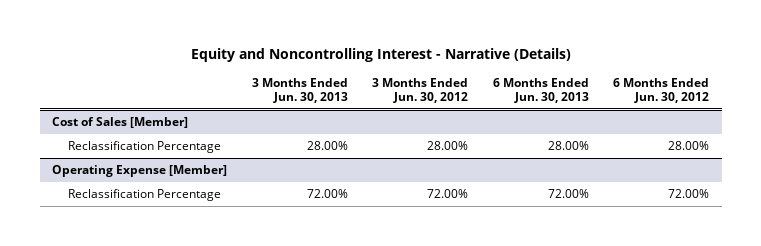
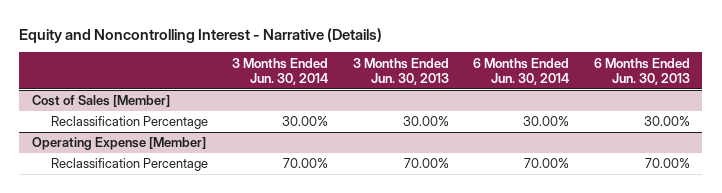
- | 3 Months Ended Jun. 30, 2013 | 3 Months Ended Jun. 30, 2012 | 6 Months Ended Jun. 30, 2013 | 6 Months Ended Jun. 30, 2012
+ | 3 Months Ended Jun. 30, 2014 | 3 Months Ended Jun. 30, 2013 | 6 Months Ended Jun. 30, 2014 | 6 Months Ended Jun. 30, 2013
@ Cost of Sales [Member]
- Reclassification Percentage | 28.00% | 28.00% | 28.00% | 28.00%
+ Reclassification Percentage | 30.00% | 30.00% | 30.00% | 30.00%
@ Operating Expense [Member]
- Reclassification Percentage | 72.00% | 72.00% | 72.00% | 72.00%
+ Reclassification Percentage | 70.00% | 70.00% | 70.00% | 70.00%

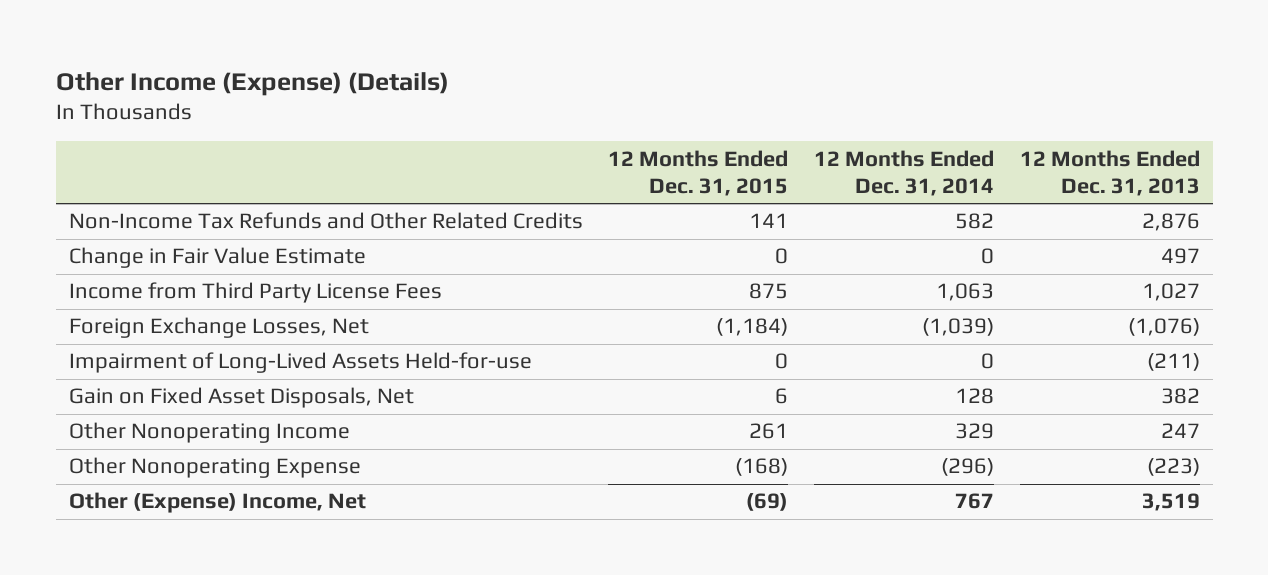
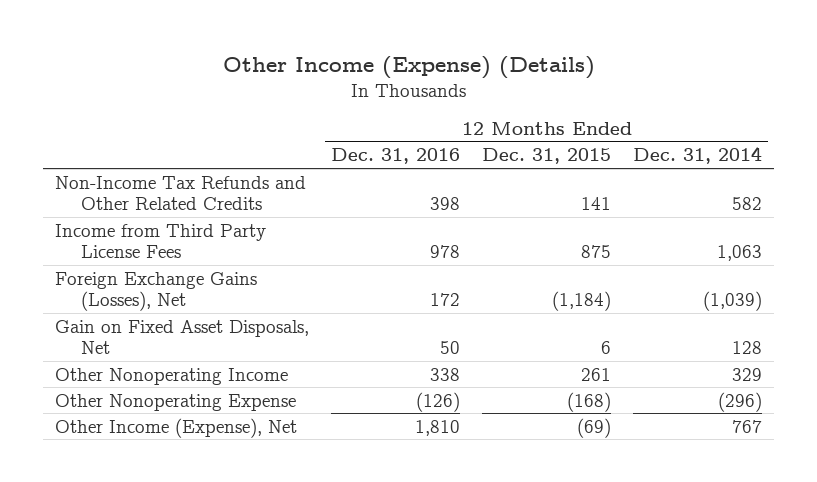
- | 12 Months Ended Dec. 31, 2015 | 12 Months Ended Dec. 31, 2014 | 12 Months Ended Dec. 31, 2013
+ | 12 Months Ended Dec. 31, 2016 | 12 Months Ended Dec. 31, 2015 | 12 Months Ended Dec. 31, 2014
- Change in Fair Value Estimate | 0 | 0 | 497
- Foreign Exchange Losses, Net | (1,184) | (1,039) | (1,076)
- Impairment of Long-Lived Assets Held-for-use | 0 | 0 | (211)
+ Foreign Exchange Gains (Losses), Net | 172 | (1,184) | (1,039)
- Other (Expense) Income, Net | (69) | 767 | 3,519
+ Other Income (Expense), Net | 1,810 | (69) | 767

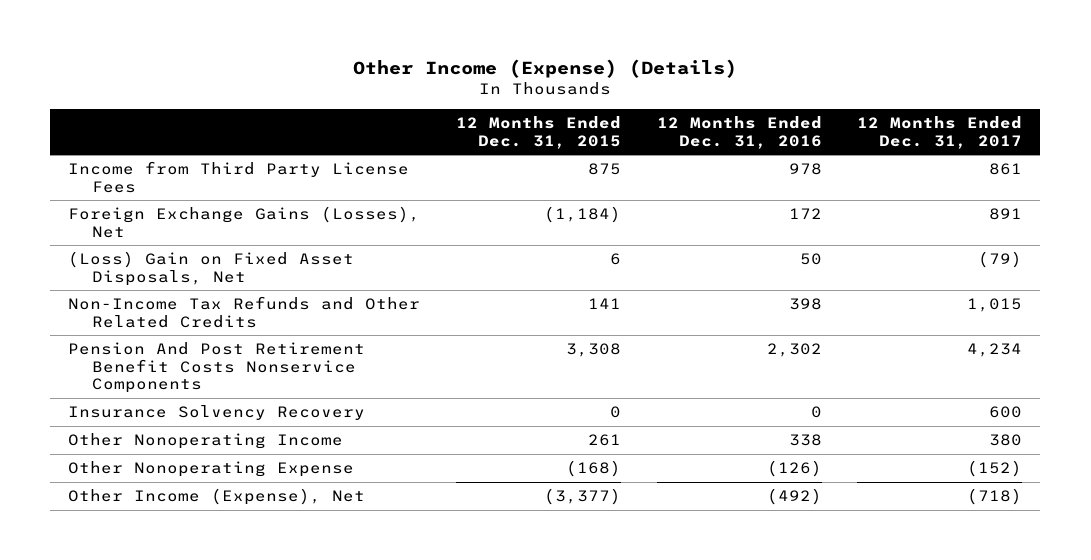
- | 12 Months Ended Dec. 31, 2016 | 12 Months Ended Dec. 31, 2015 | 12 Months Ended Dec. 31, 2014
+ | 12 Months Ended Dec. 31, 2015 | 12 Months Ended Dec. 31, 2016 | 12 Months Ended Dec. 31, 2017
- Gain on Fixed Asset Disposals, Net | 50 | 6 | 128
+ (Loss) Gain on Fixed Asset Disposals, Net | 6 | 50 | (79)
moved down: Non-Income Tax Refunds and Other Related Credits | 141 | 398 | 1,015
+ Pension And Post Retirement Benefit Costs Nonservice Components | 3,308 | 2,302 | 4,234
+ Insurance Solvency Recovery | 0 | 0 | 600
- Other Income (Expense), Net | 1,810 | (69) | 767
+ Other Income (Expense), Net | (3,377) | (492) | (718)

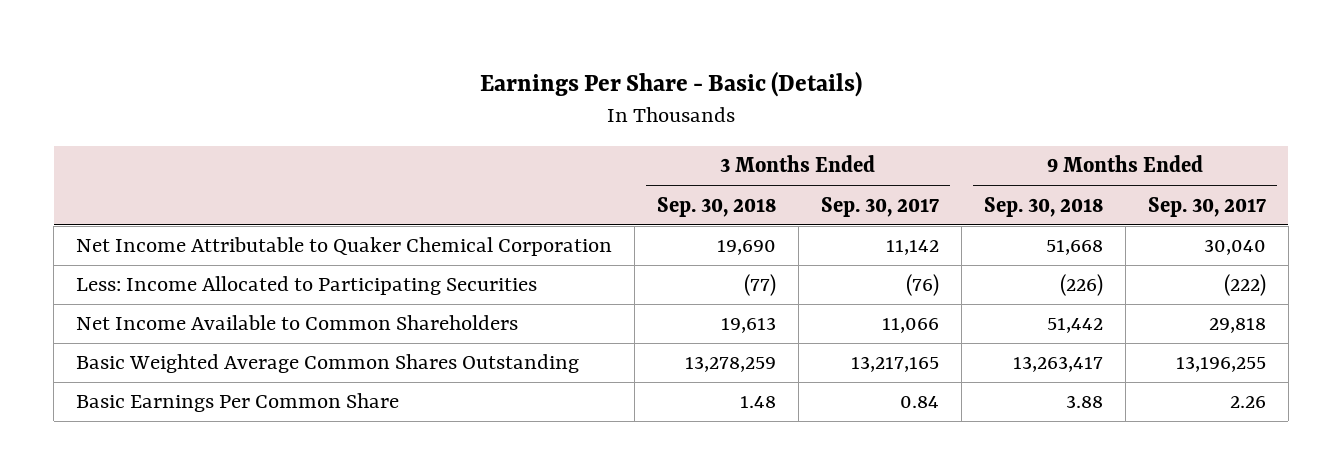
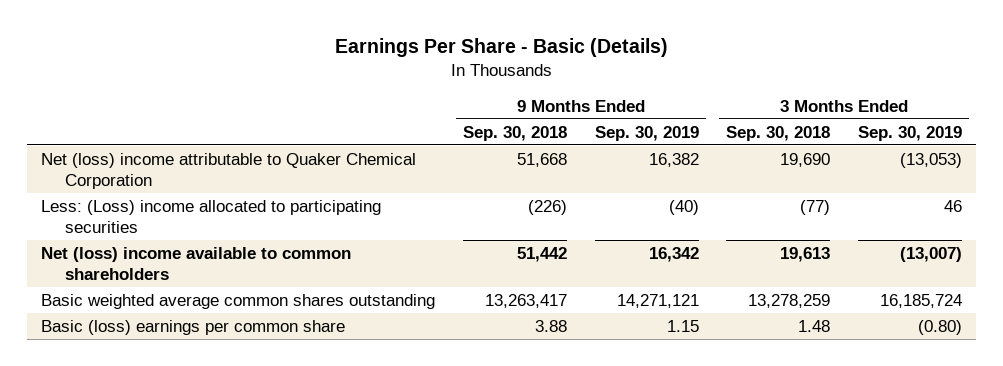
- | 3 Months Ended Sep. 30, 2018 | 3 Months Ended Sep. 30, 2017 | 9 Months Ended Sep. 30, 2018 | 9 Months Ended Sep. 30, 2017
+ | 9 Months Ended Sep. 30, 2018 | 9 Months Ended Sep. 30, 2019 | 3 Months Ended Sep. 30, 2018 | 3 Months Ended Sep. 30, 2019
- Net Income Attributable to Quaker Chemical Corporation | 19,690 | 11,142 | 51,668 | 30,040
- Less: Income Allocated to Participating Securities | (77) | (76) | (226) | (222)
- Net Income Available to Common Shareholders | 19,613 | 11,066 | 51,442 | 29,818
- Basic Weighted Average Common Shares Outstanding | 13,278,259 | 13,217,165 | 13,263,417 | 13,196,255
- Basic Earnings Per Common Share | 1.48 | 0.84 | 3.88 | 2.26
+ Net (loss) income attributable to Quaker Chemical Corporation | 51,668 | 16,382 | 19,690 | (13,053)
+ Less: (Loss) income allocated to participating securities | (226) | (40) | (77) | 46
+ Net (loss) income available to common shareholders | 51,442 | 16,342 | 19,613 | (13,007)
+ Basic weighted average common shares outstanding | 13,263,417 | 14,271,121 | 13,278,259 | 16,185,724
+ Basic (loss) earnings per common share | 3.88 | 1.15 | 1.48 | (0.80)

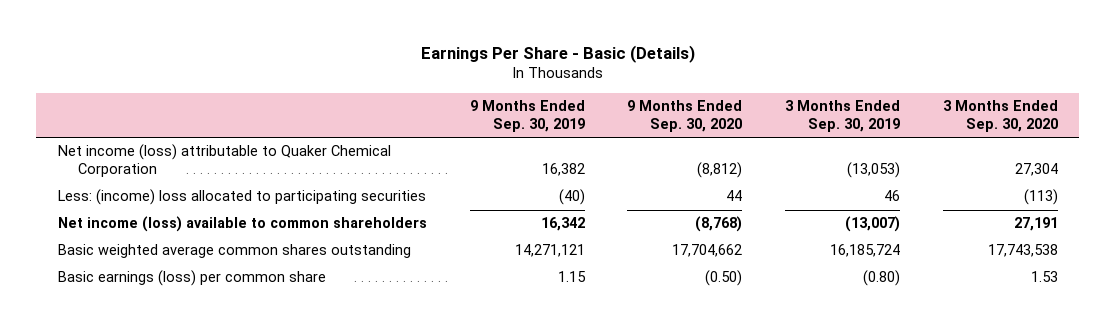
- | 9 Months Ended Sep. 30, 2018 | 9 Months Ended Sep. 30, 2019 | 3 Months Ended Sep. 30, 2018 | 3 Months Ended Sep. 30, 2019
+ | 9 Months Ended Sep. 30, 2019 | 9 Months Ended Sep. 30, 2020 | 3 Months Ended Sep. 30, 2019 | 3 Months Ended Sep. 30, 2020
- Net (loss) income attributable to Quaker Chemical Corporation | 51,668 | 16,382 | 19,690 | (13,053)
- Less: (Loss) income allocated to participating securities | (226) | (40) | (77) | 46
- Net (loss) income available to common shareholders | 51,442 | 16,342 | 19,613 | (13,007)
+ Net income (loss) attributable to Quaker Chemical Corporation | 16,382 | (8,812) | (13,053) | 27,304
+ Less: (income) loss allocated to participating securities | (40) | 44 | 46 | (113)
+ Net income (loss) available to common shareholders | 16,342 | (8,768) | (13,007) | 27,191
- Basic (loss) earnings per common share | 3.88 | 1.15 | 1.48 | (0.80)
+ Basic earnings (loss) per common share | 1.15 | (0.50) | (0.80) | 1.53

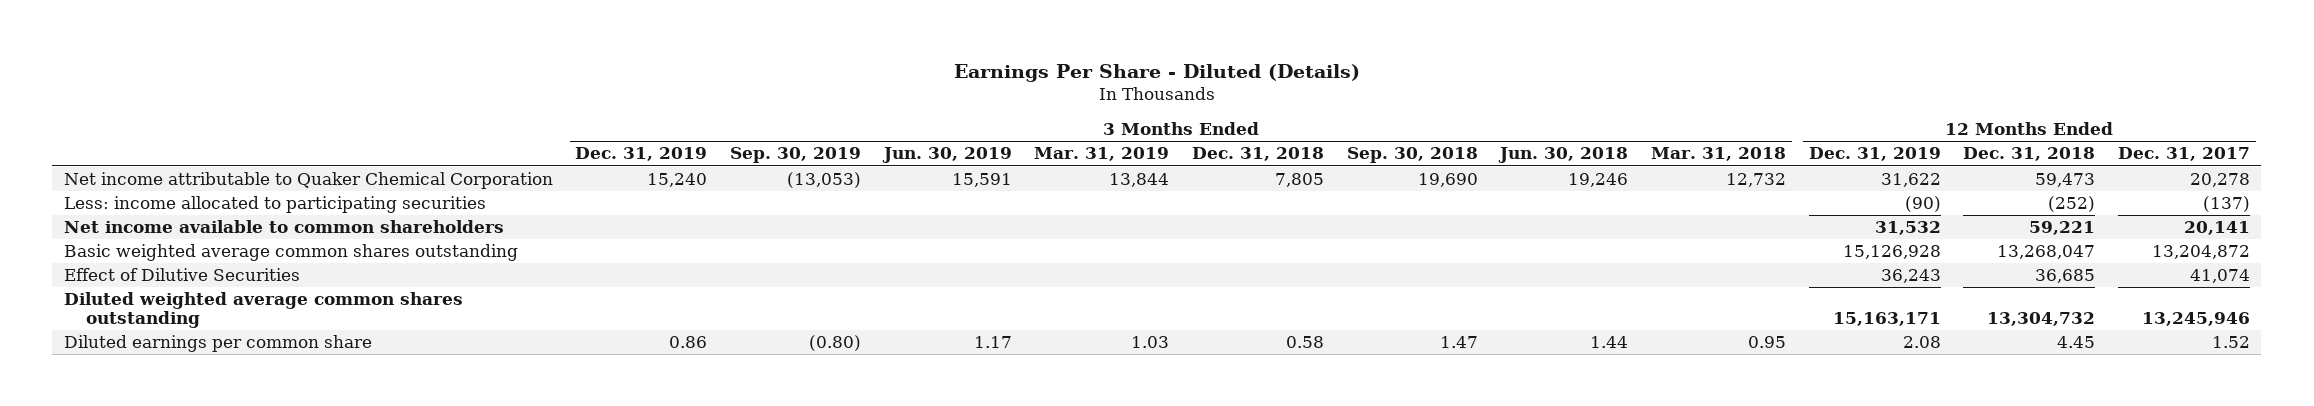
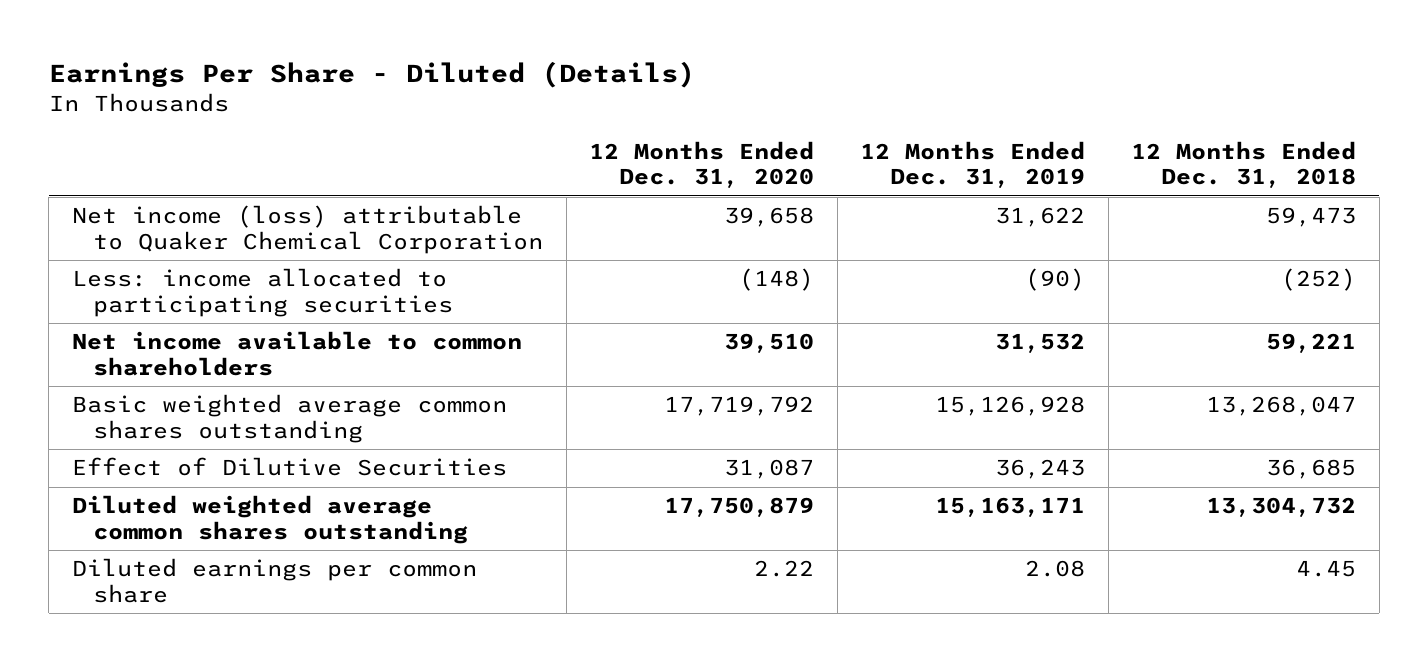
- | 3 Months Ended Dec. 31, 2019 | 3 Months Ended Sep. 30, 2019 | 3 Months Ended Jun. 30, 2019 | 3 Months Ended Mar. 31, 2019 | 3 Months Ended Dec. 31, 2018 | 3 Months Ended Sep. 30, 2018 | 3 Months Ended Jun. 30, 2018 | 3 Months Ended Mar. 31, 2018 | 12 Months Ended Dec. 31, 2019 | 12 Months Ended Dec. 31, 2018 | 12 Months Ended Dec. 31, 2017
+ | 12 Months Ended Dec. 31, 2020 | 12 Months Ended Dec. 31, 2019 | 12 Months Ended Dec. 31, 2018
- Net income attributable to Quaker Chemical Corporation | 15,240 | (13,053) | 15,591 | 13,844 | 7,805 | 19,690 | 19,246 | 12,732 | 31,622 | 59,473 | 20,278
+ Net income (loss) attributable to Quaker Chemical Corporation | 39,658 | 31,622 | 59,473

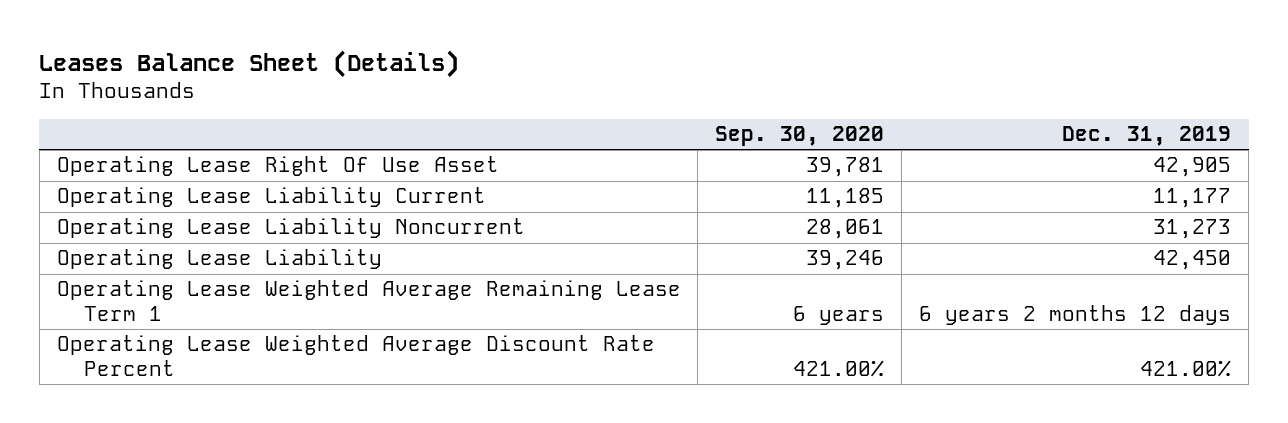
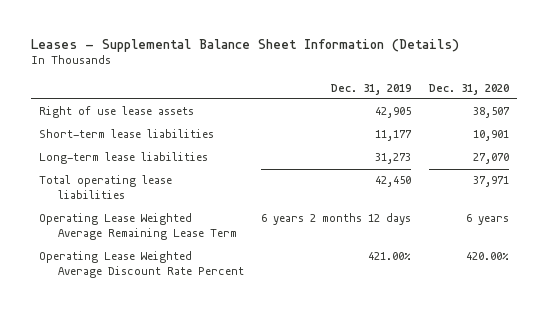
- Leases Balance Sheet (Details)
+ Leases - Supplemental Balance Sheet Information (Details)
- | Sep. 30, 2020 | Dec. 31, 2019
+ | Dec. 31, 2019 | Dec. 31, 2020
- Operating Lease Right Of Use Asset | 39,781 | 42,905
- Operating Lease Liability Current | 11,185 | 11,177
- Operating Lease Liability Noncurrent | 28,061 | 31,273
- Operating Lease Liability | 39,246 | 42,450
- Operating Lease Weighted Average Remaining Lease Term 1 | 6 years | 6 years 2 months 12 days
+ Right of use lease assets | 42,905 | 38,507
+ Short-term lease liabilities | 11,177 | 10,901
+ Long-term lease liabilities | 31,273 | 27,070
+ Total operating lease liabilities | 42,450 | 37,971
+ Operating Lease Weighted Average Remaining Lease Term | 6 years 2 months 12 days | 6 years

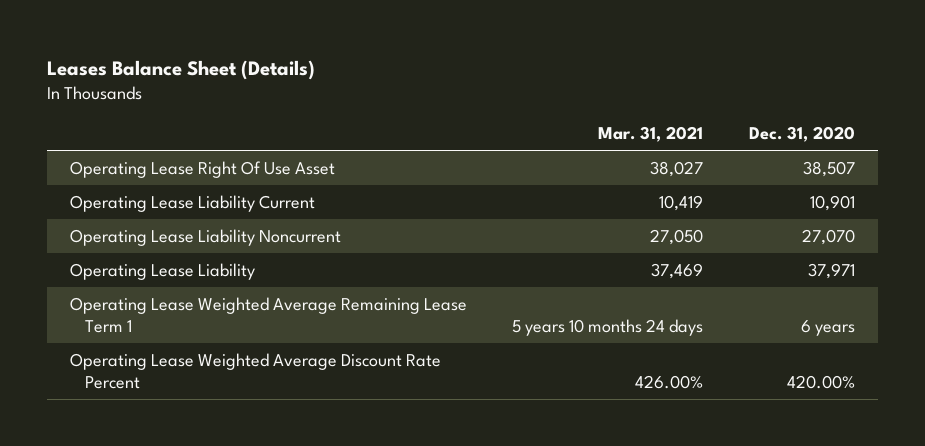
- Leases - Supplemental Balance Sheet Information (Details)
+ Leases Balance Sheet (Details)
- | Dec. 31, 2019 | Dec. 31, 2020
+ | Mar. 31, 2021 | Dec. 31, 2020
- Right of use lease assets | 42,905 | 38,507
- Short-term lease liabilities | 11,177 | 10,901
- Long-term lease liabilities | 31,273 | 27,070
- Total operating lease liabilities | 42,450 | 37,971
- Operating Lease Weighted Average Remaining Lease Term | 6 years 2 months 12 days | 6 years
+ Operating Lease Right Of Use Asset | 38,027 | 38,507
+ Operating Lease Liability Current | 10,419 | 10,901
+ Operating Lease Liability Noncurrent | 27,050 | 27,070
+ Operating Lease Liability | 37,469 | 37,971
+ Operating Lease Weighted Average Remaining Lease Term 1 | 5 years 10 months 24 days | 6 years

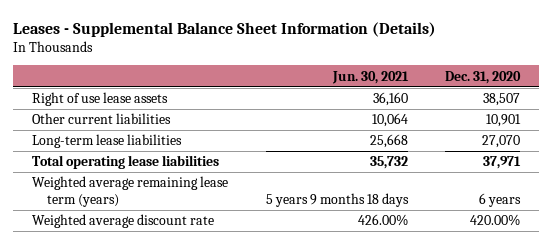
- Leases Balance Sheet (Details)
+ Leases - Supplemental Balance Sheet Information (Details)
- | Mar. 31, 2021 | Dec. 31, 2020
+ | Jun. 30, 2021 | Dec. 31, 2020
- Operating Lease Right Of Use Asset | 38,027 | 38,507
- Operating Lease Liability Current | 10,419 | 10,901
- Operating Lease Liability Noncurrent | 27,050 | 27,070
- Operating Lease Liability | 37,469 | 37,971
- Operating Lease Weighted Average Remaining Lease Term 1 | 5 years 10 months 24 days | 6 years
- Operating Lease Weighted Average Discount Rate Percent | 426.00% | 420.00%
+ Right of use lease assets | 36,160 | 38,507
+ Other current liabilities | 10,064 | 10,901
+ Long-term lease liabilities | 25,668 | 27,070
+ Total operating lease liabilities | 35,732 | 37,971
+ Weighted average remaining lease term (years) | 5 years 9 months 18 days | 6 years
+ Weighted average discount rate | 426.00% | 420.00%

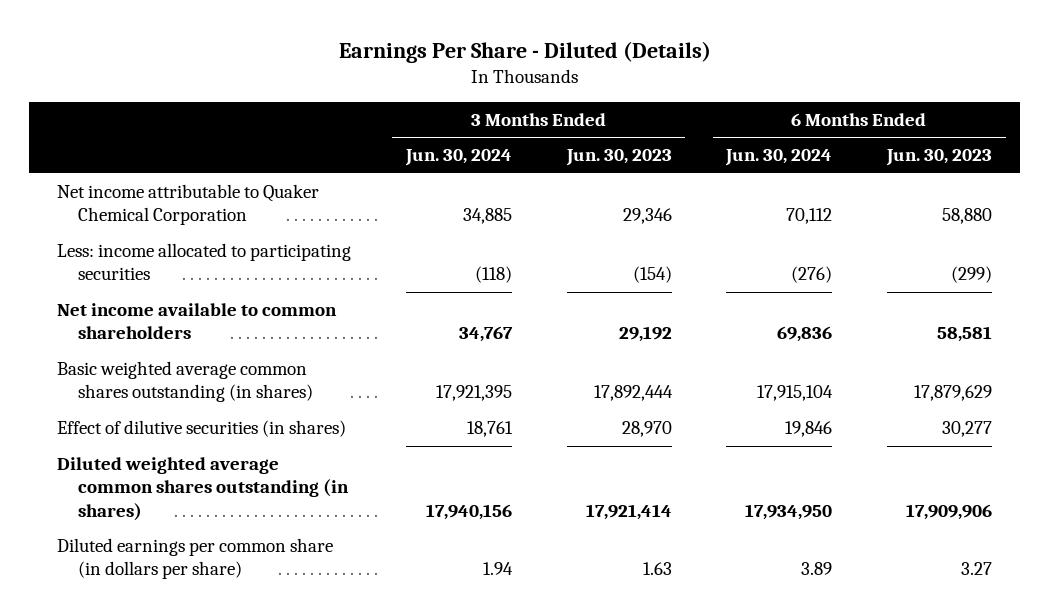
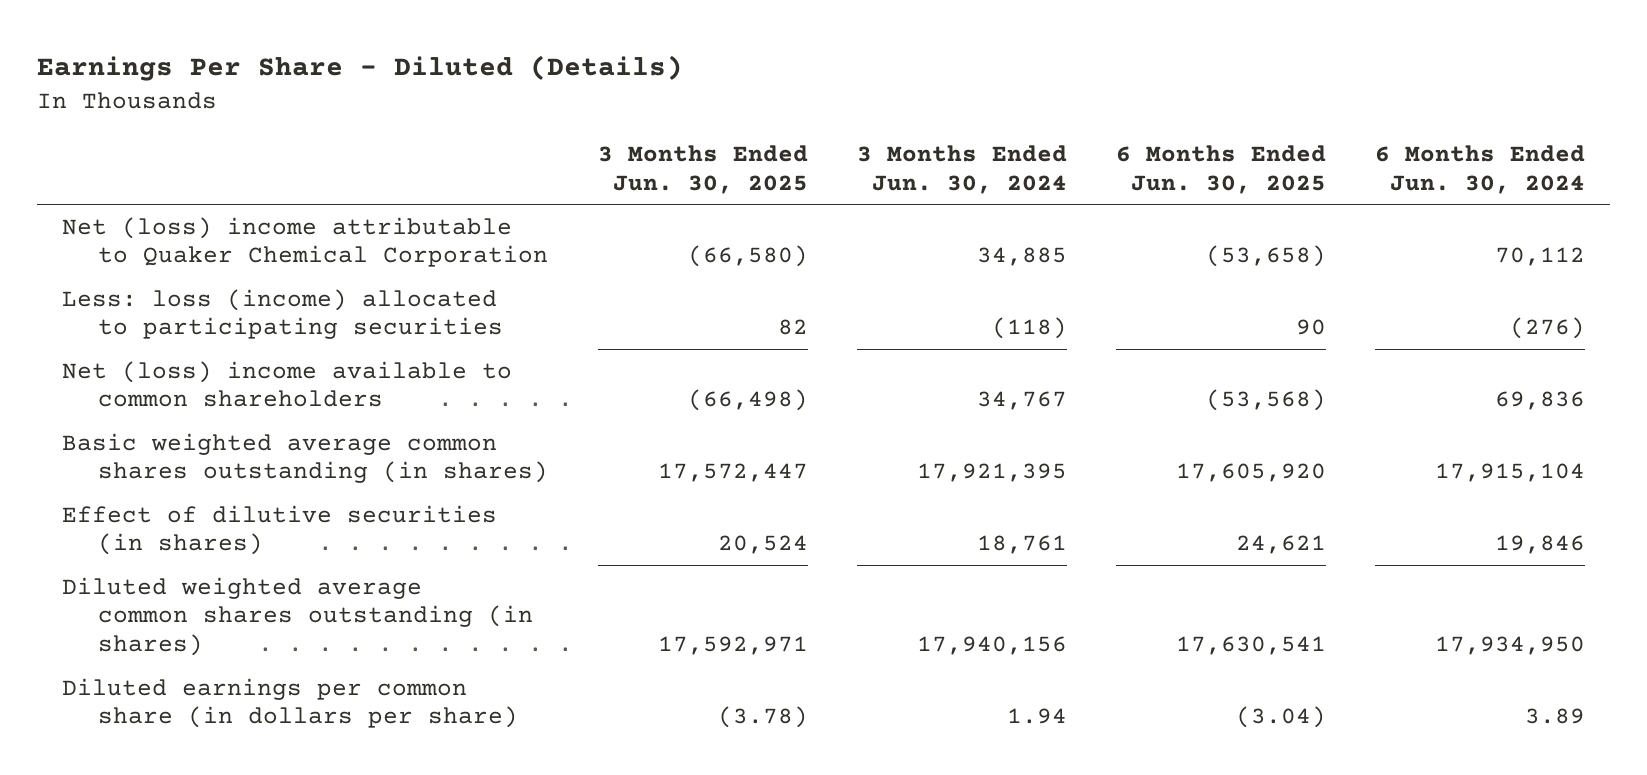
- | 3 Months Ended Jun. 30, 2024 | 3 Months Ended Jun. 30, 2023 | 6 Months Ended Jun. 30, 2024 | 6 Months Ended Jun. 30, 2023
+ | 3 Months Ended Jun. 30, 2025 | 3 Months Ended Jun. 30, 2024 | 6 Months Ended Jun. 30, 2025 | 6 Months Ended Jun. 30, 2024
- Net income attributable to Quaker Chemical Corporation | 34,885 | 29,346 | 70,112 | 58,880
- Less: income allocated to participating securities | (118) | (154) | (276) | (299)
- Net income available to common shareholders | 34,767 | 29,192 | 69,836 | 58,581
+ Net (loss) income attributable to Quaker Chemical Corporation | (66,580) | 34,885 | (53,658) | 70,112
+ Less: loss (income) allocated to participating securities | 82 | (118) | 90 | (276)
+ Net (loss) income available to common shareholders | (66,498) | 34,767 | (53,568) | 69,836

